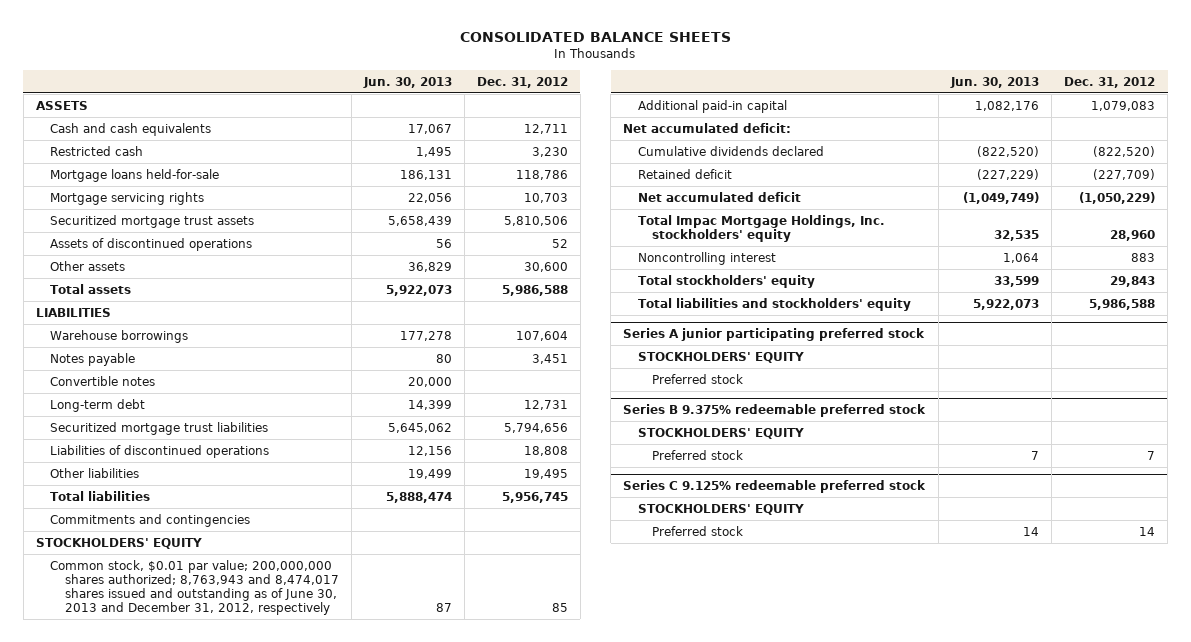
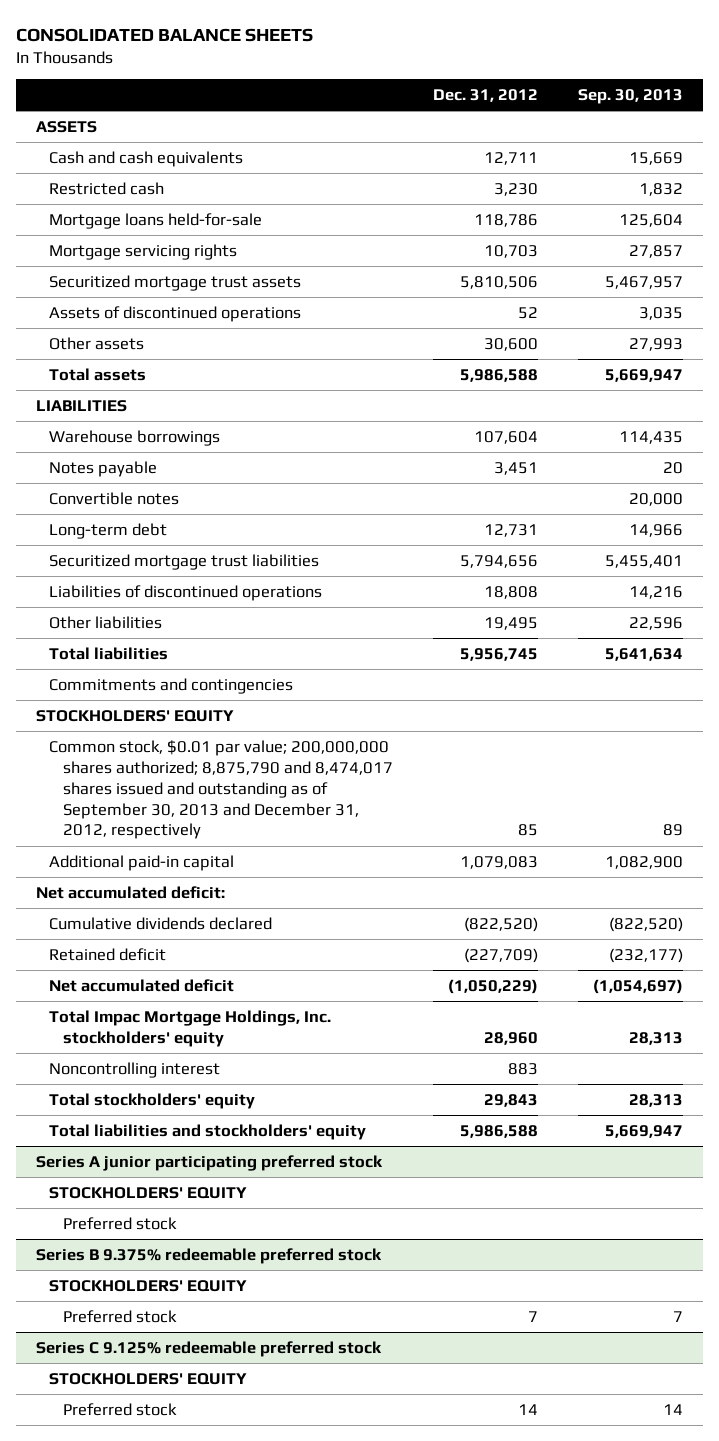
- | Jun. 30, 2013 | Dec. 31, 2012
+ | Dec. 31, 2012 | Sep. 30, 2013
- Common stock, $0.01 par value; 200,000,000 shares authorized; 8,763,943 and 8,474,017 shares issued and outstanding as of June 30, 2013 and December 31, 2012, respectively | 87 | 85
+ Common stock, $0.01 par value; 200,000,000 shares authorized; 8,875,790 and 8,474,017 shares issued and outstanding as of September 30, 2013 and December 31, 2012, respectively | 85 | 89

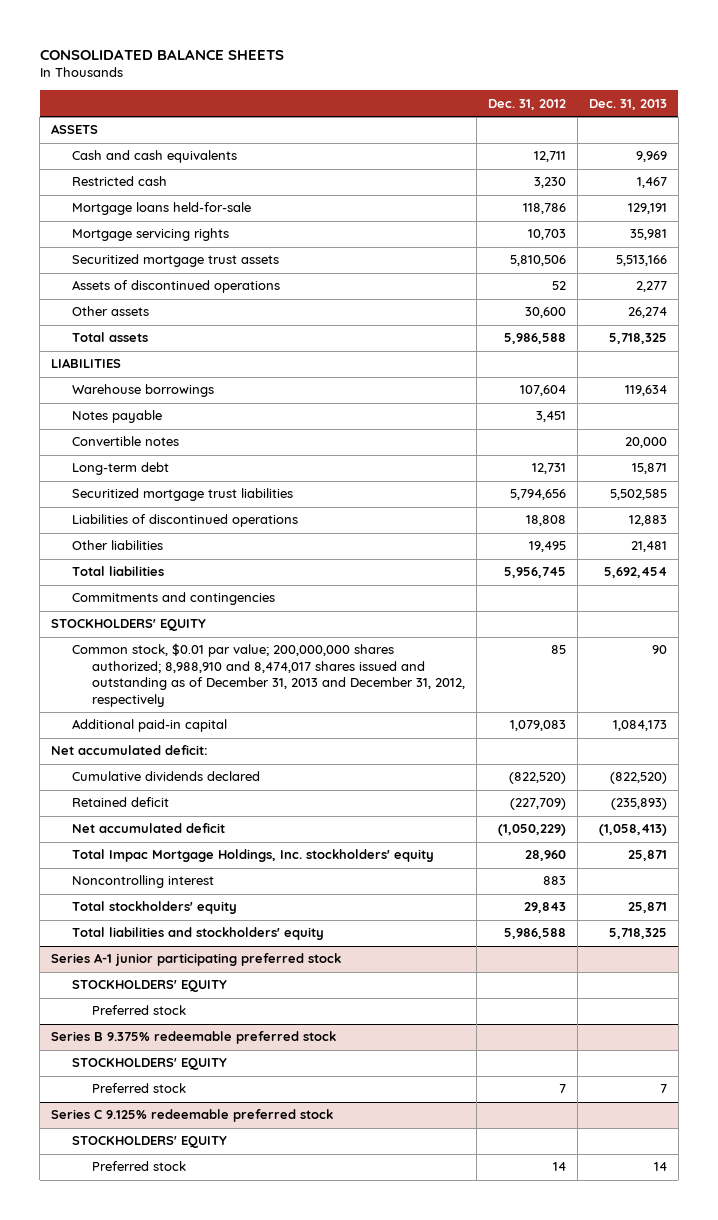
- | Dec. 31, 2012 | Sep. 30, 2013
+ | Dec. 31, 2012 | Dec. 31, 2013
- Common stock, $0.01 par value; 200,000,000 shares authorized; 8,875,790 and 8,474,017 shares issued and outstanding as of September 30, 2013 and December 31, 2012, respectively | 85 | 89
+ Common stock, $0.01 par value; 200,000,000 shares authorized; 8,988,910 and 8,474,017 shares issued and outstanding as of December 31, 2013 and December 31, 2012, respectively | 85 | 90
- Series A junior participating preferred stock
+ Series A-1 junior participating preferred stock

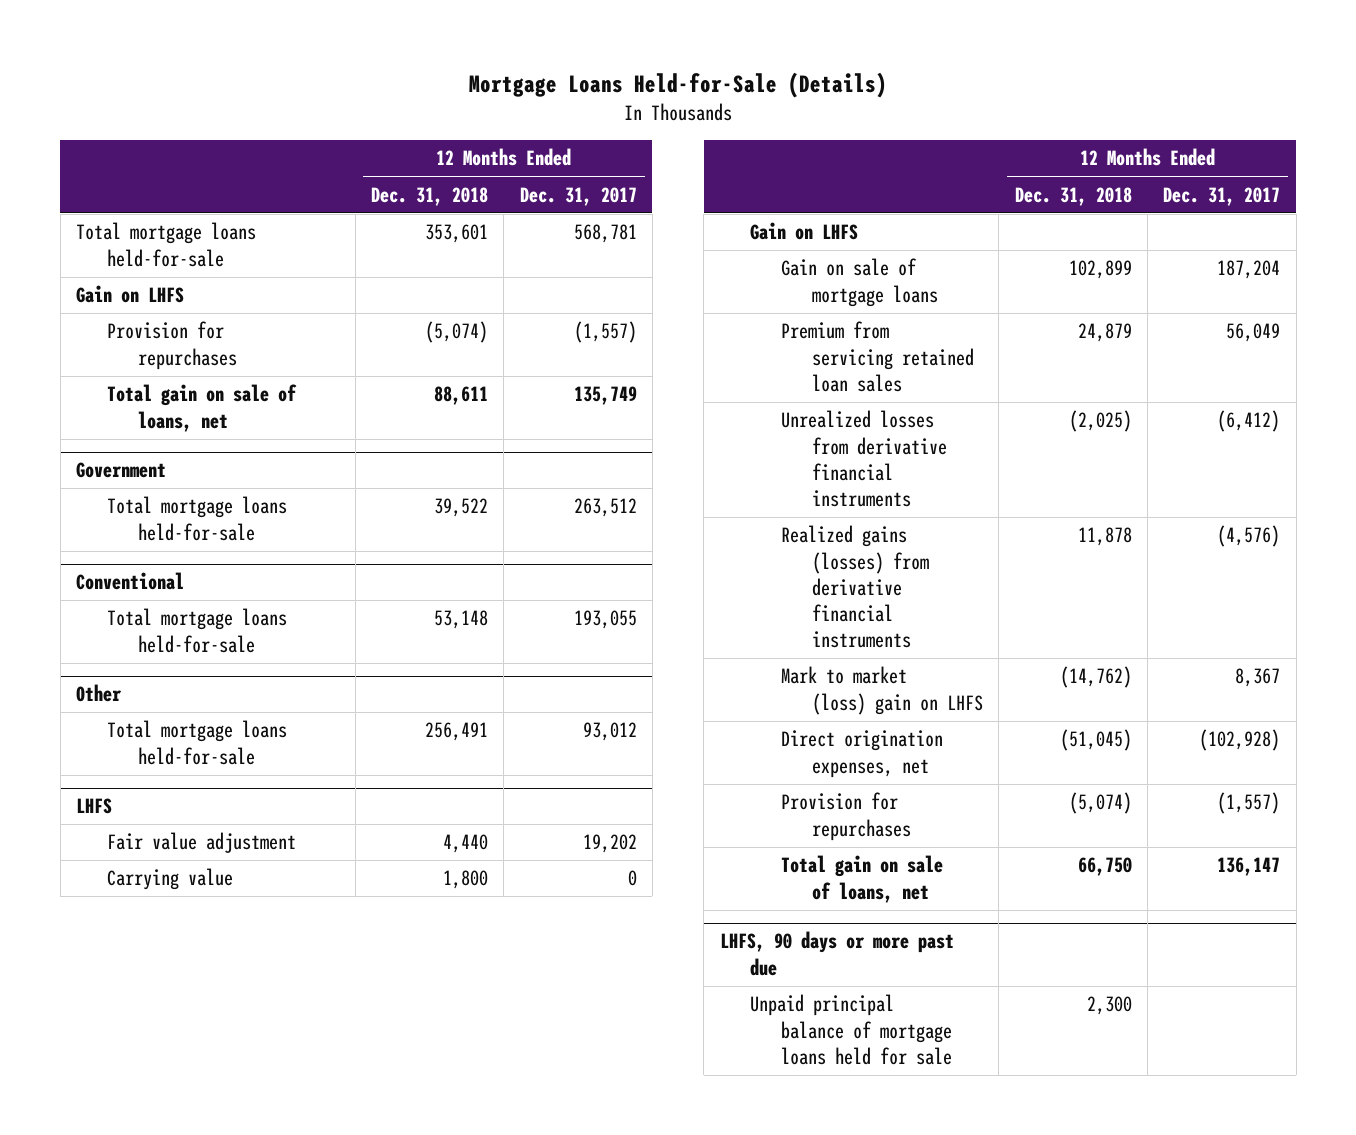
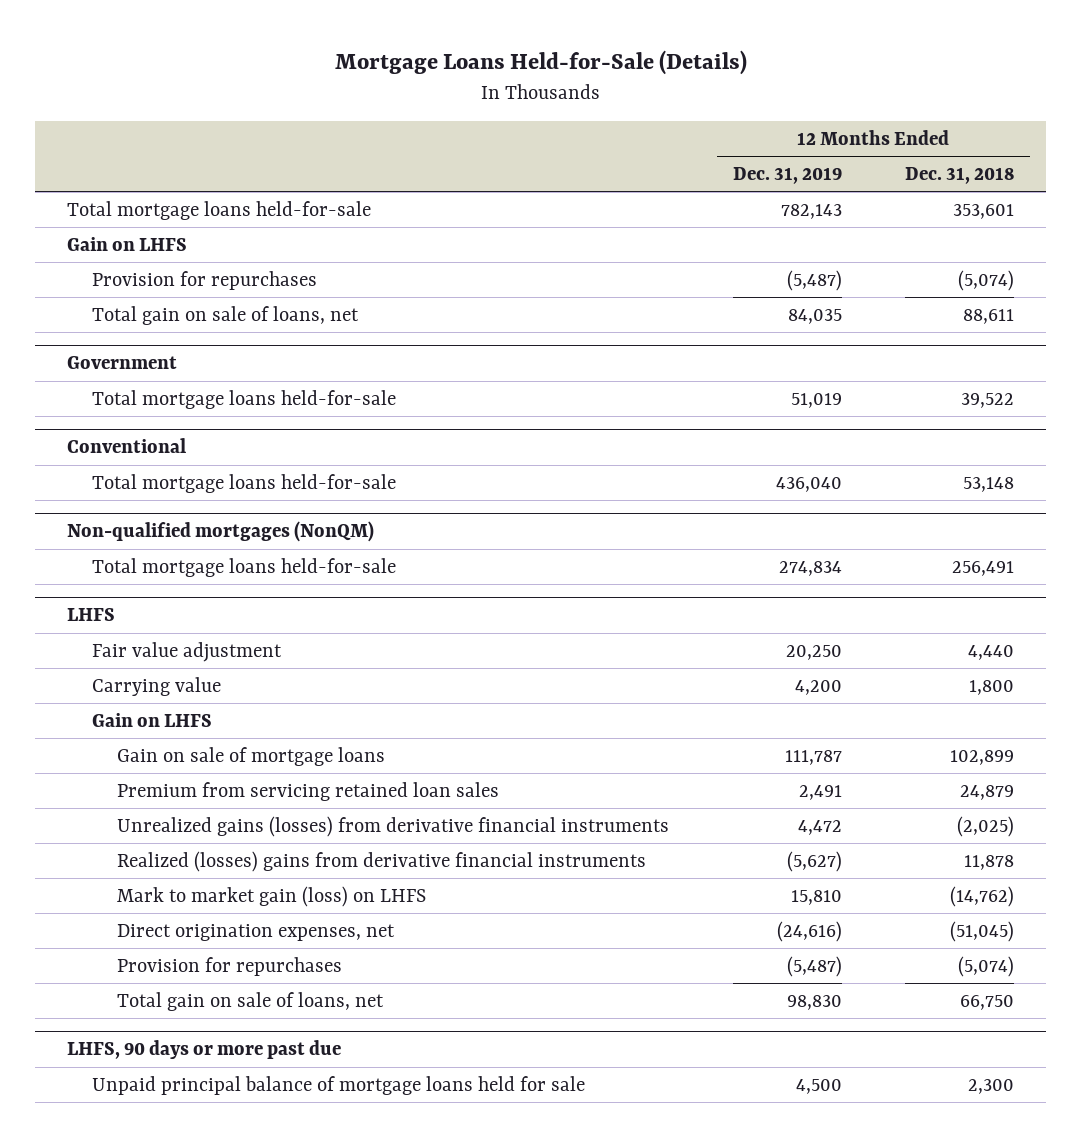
- | 12 Months Ended Dec. 31, 2018 | 12 Months Ended Dec. 31, 2017
+ | 12 Months Ended Dec. 31, 2019 | 12 Months Ended Dec. 31, 2018
- Other
+ Non-qualified mortgages (NonQM)
@ LHFS
- Unrealized losses from derivative financial instruments | (2,025) | (6,412)
- Realized gains (losses) from derivative financial instruments | 11,878 | (4,576)
- Mark to market (loss) gain on LHFS | (14,762) | 8,367
+ Unrealized gains (losses) from derivative financial instruments | 4,472 | (2,025)
+ Realized (losses) gains from derivative financial instruments | (5,627) | 11,878
+ Mark to market gain (loss) on LHFS | 15,810 | (14,762)

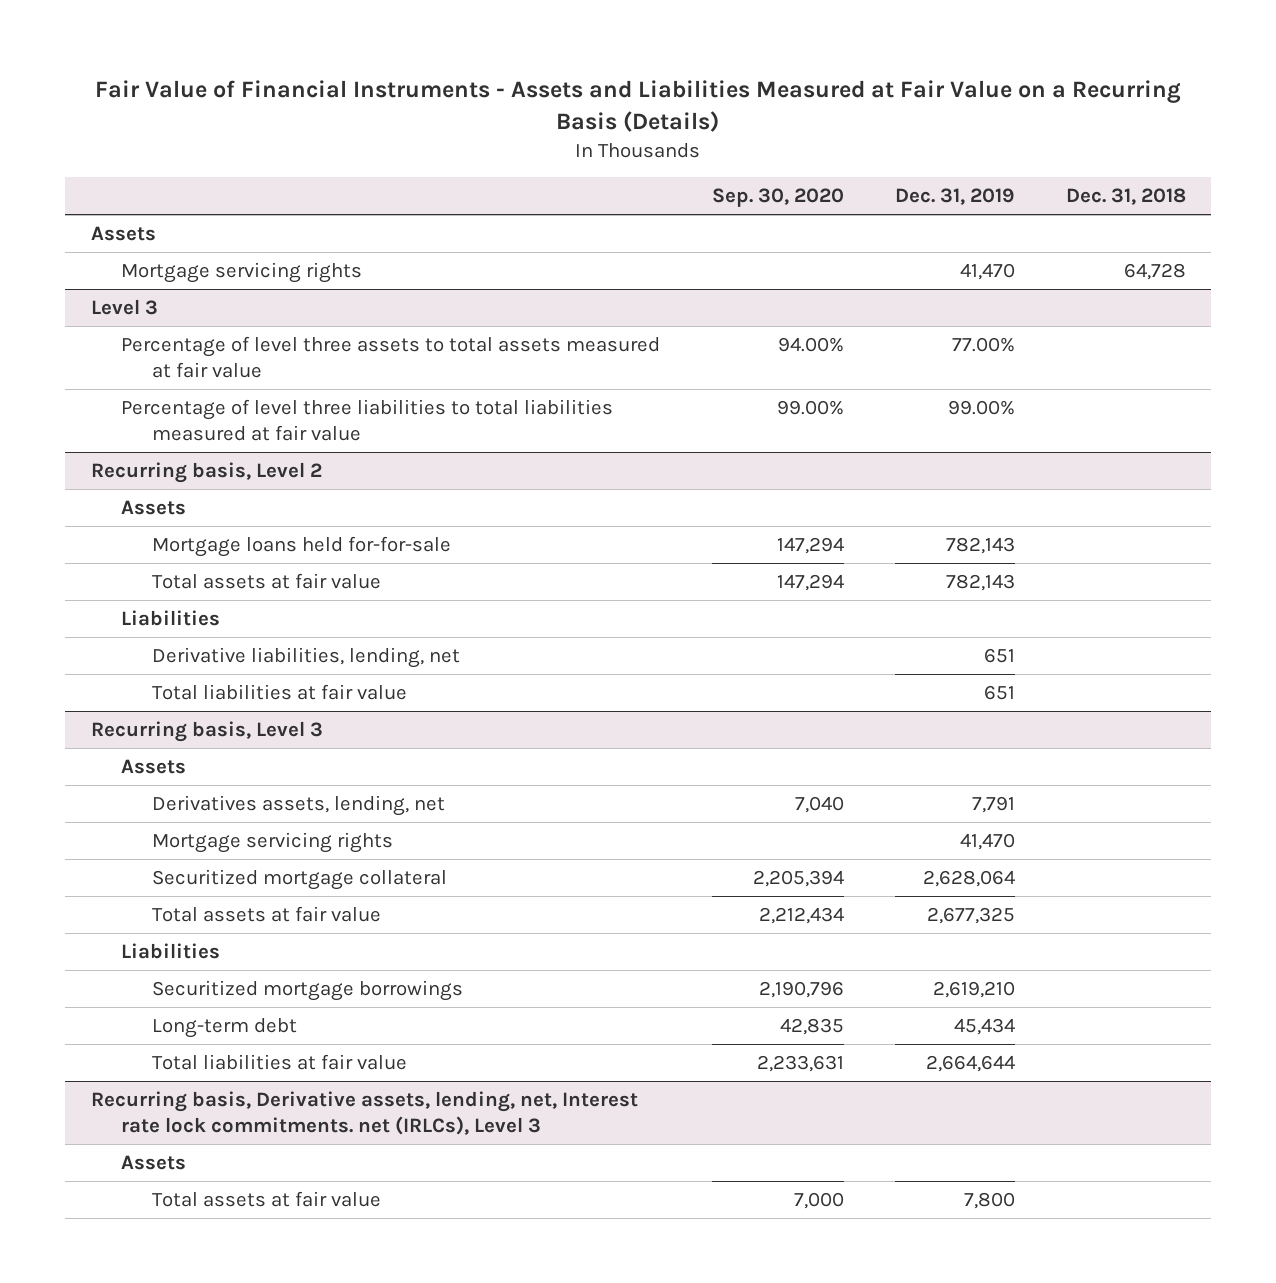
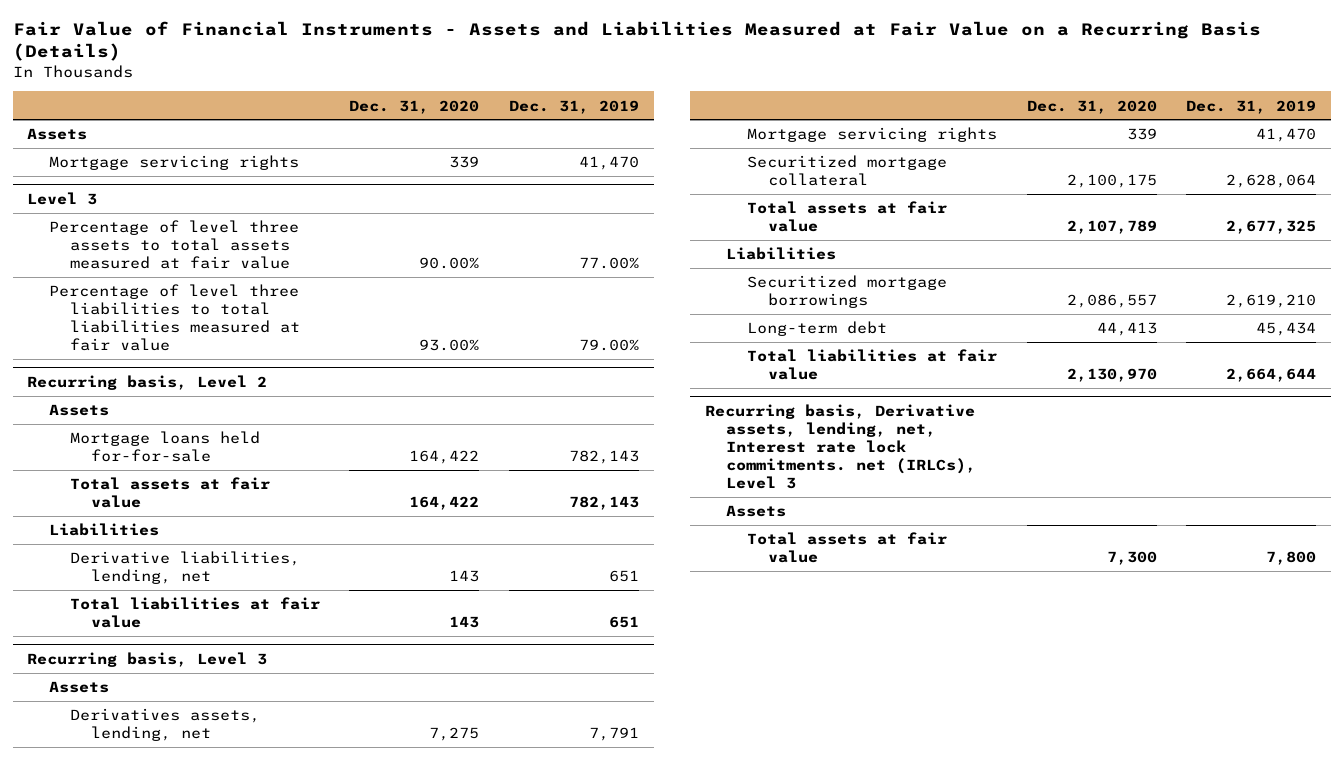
- | Sep. 30, 2020 | Dec. 31, 2019 | Dec. 31, 2018
+ | Dec. 31, 2020 | Dec. 31, 2019
@ Level 3
- Percentage of level three liabilities to total liabilities measured at fair value | 99.00% | 99.00% |
+ Percentage of level three liabilities to total liabilities measured at fair value | 93.00% | 79.00%

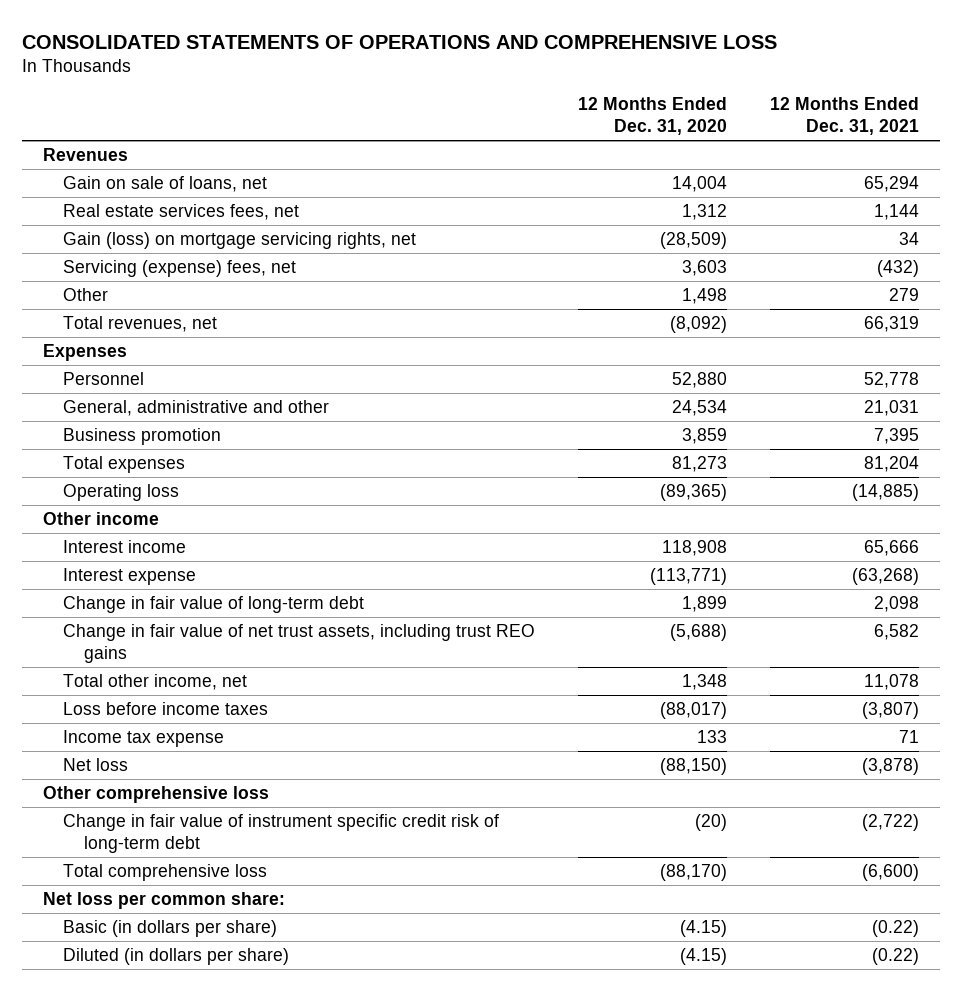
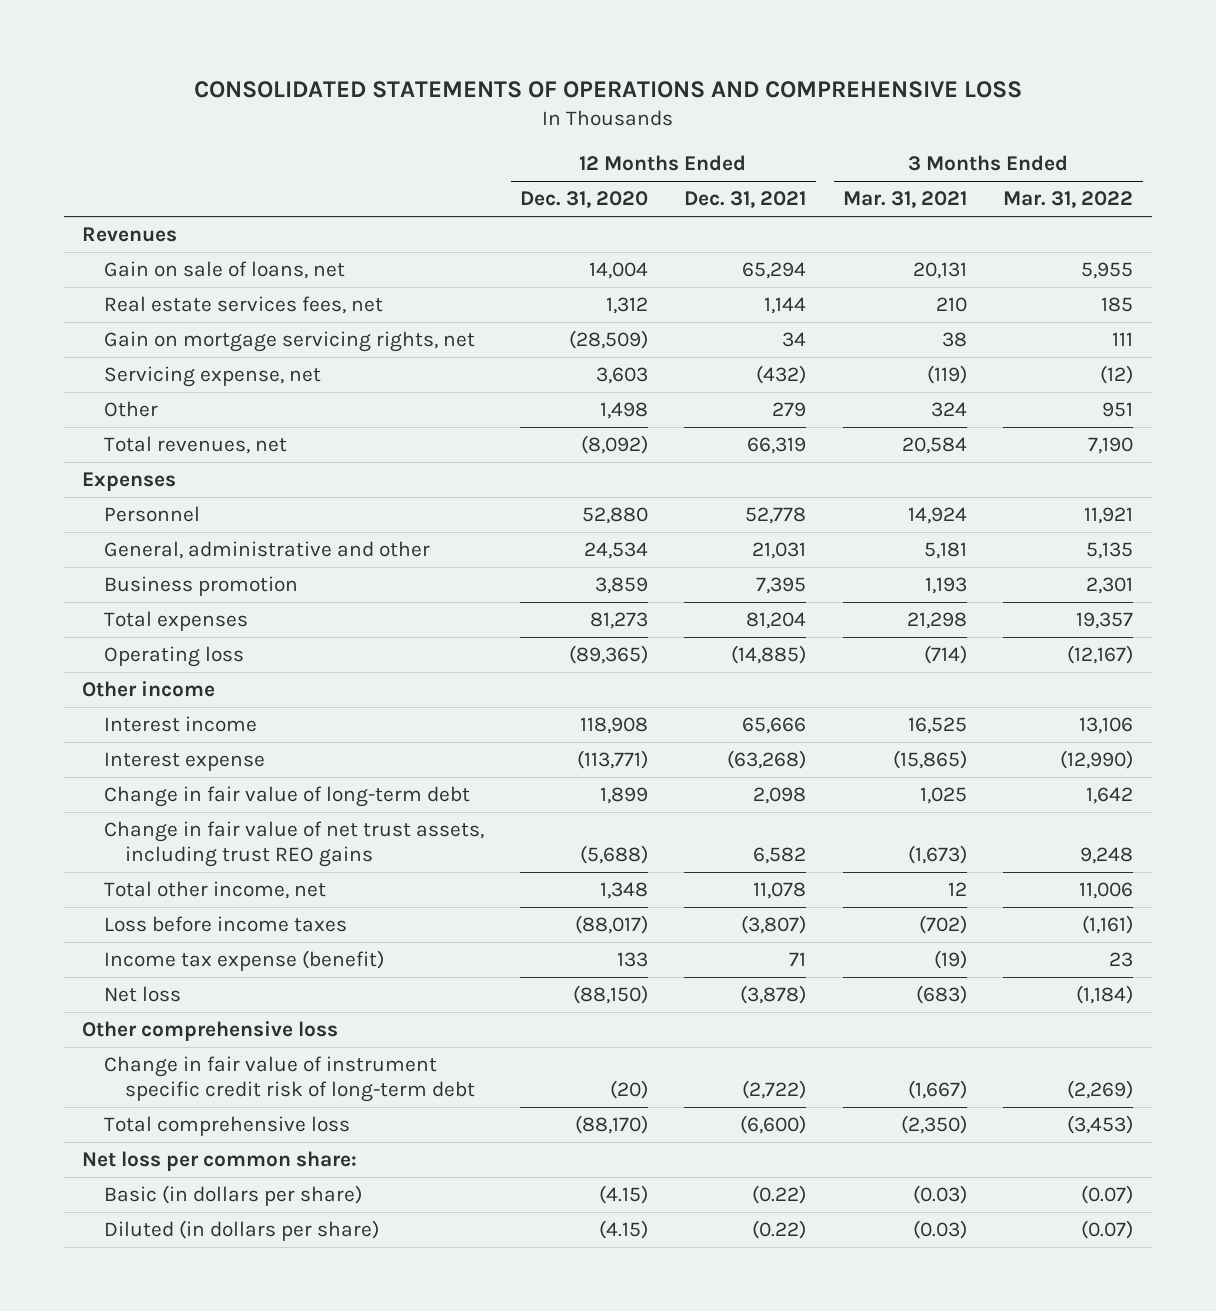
- | 12 Months Ended Dec. 31, 2020 | 12 Months Ended Dec. 31, 2021
+ | 12 Months Ended Dec. 31, 2020 | 12 Months Ended Dec. 31, 2021 | 3 Months Ended Mar. 31, 2021 | 3 Months Ended Mar. 31, 2022
- Gain (loss) on mortgage servicing rights, net | (28,509) | 34
- Servicing (expense) fees, net | 3,603 | (432)
+ Gain on mortgage servicing rights, net | (28,509) | 34 | 38 | 111
+ Servicing expense, net | 3,603 | (432) | (119) | (12)
- Income tax expense | 133 | 71
+ Income tax expense (benefit) | 133 | 71 | (19) | 23

